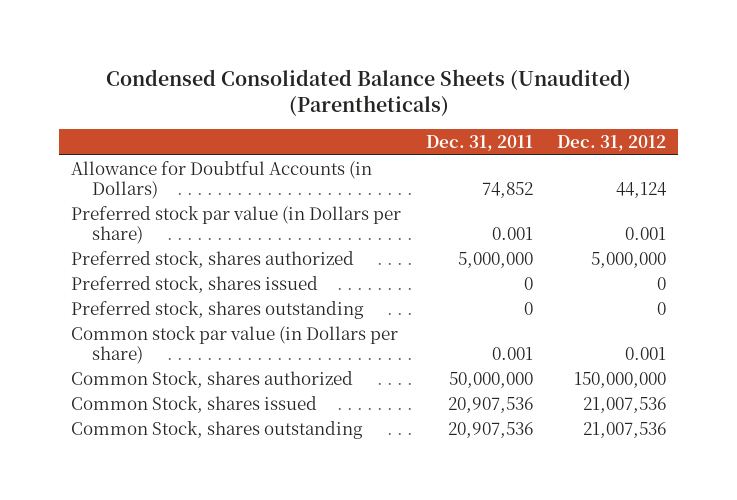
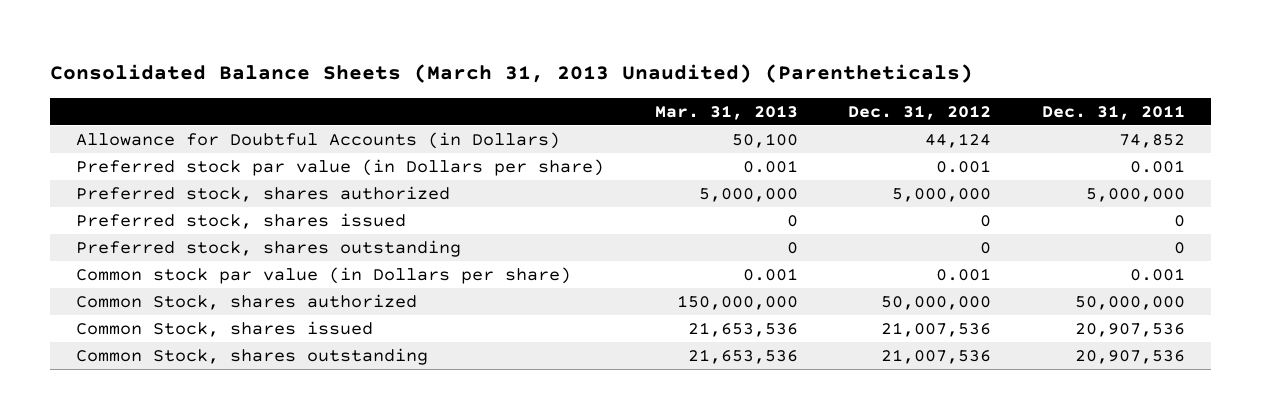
- Condensed Consolidated Balance Sheets (Unaudited) (Parentheticals)
+ Consolidated Balance Sheets (March 31, 2013 Unaudited) (Parentheticals)
- | Dec. 31, 2011 | Dec. 31, 2012
+ | Mar. 31, 2013 | Dec. 31, 2012 | Dec. 31, 2011
- Common Stock, shares authorized | 50,000,000 | 150,000,000
+ Common Stock, shares authorized | 150,000,000 | 50,000,000 | 50,000,000

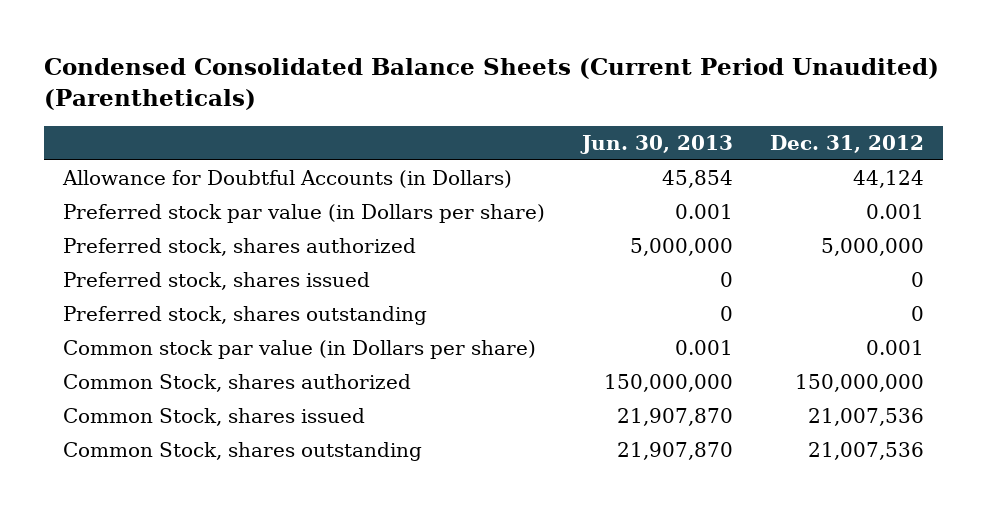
- Consolidated Balance Sheets (March 31, 2013 Unaudited) (Parentheticals)
+ Condensed Consolidated Balance Sheets (Current Period Unaudited) (Parentheticals)
- | Mar. 31, 2013 | Dec. 31, 2012 | Dec. 31, 2011
+ | Jun. 30, 2013 | Dec. 31, 2012
- Common Stock, shares authorized | 150,000,000 | 50,000,000 | 50,000,000
+ Common Stock, shares authorized | 150,000,000 | 150,000,000

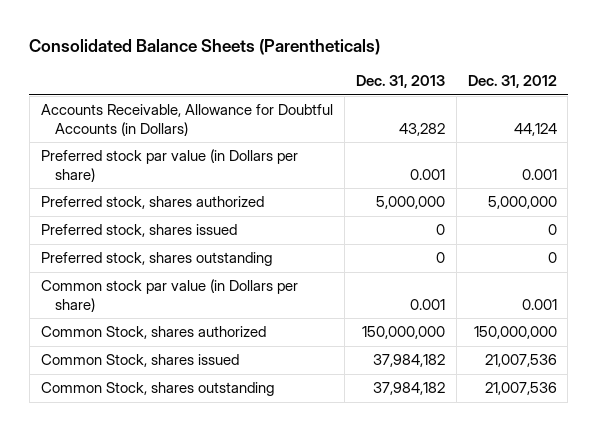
- Condensed Consolidated Balance Sheets (Current Period Unaudited) (Parentheticals)
+ Consolidated Balance Sheets (Parentheticals)
- | Jun. 30, 2013 | Dec. 31, 2012
+ | Dec. 31, 2013 | Dec. 31, 2012
- Allowance for Doubtful Accounts (in Dollars) | 45,854 | 44,124
+ Accounts Receivable, Allowance for Doubtful Accounts (in Dollars) | 43,282 | 44,124

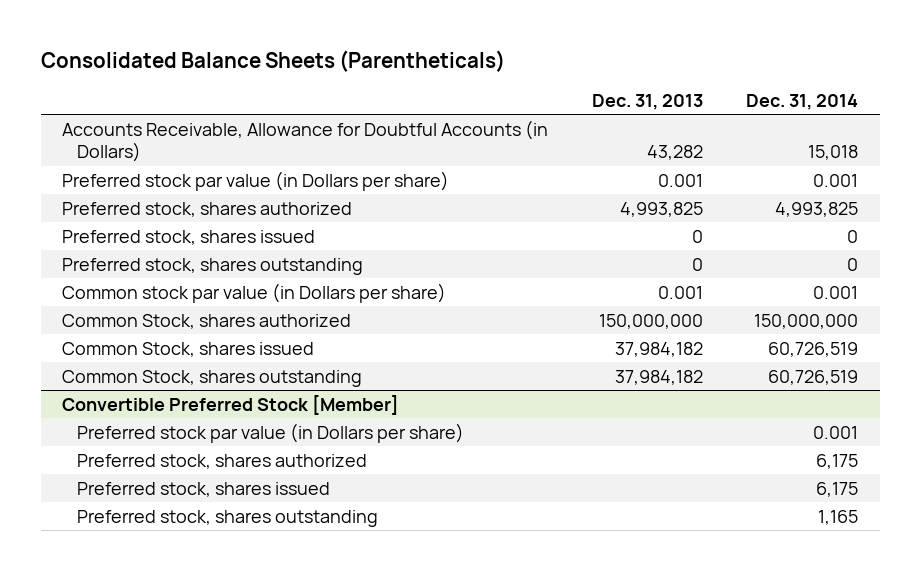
- | Dec. 31, 2013 | Dec. 31, 2012
+ | Dec. 31, 2013 | Dec. 31, 2014
- Preferred stock, shares authorized | 5,000,000 | 5,000,000
+ Preferred stock, shares authorized | 4,993,825 | 4,993,825
+ Convertible Preferred Stock [Member]
+ Preferred stock par value (in Dollars per share) | | 0.001
+ Preferred stock, shares authorized | | 6,175
+ Preferred stock, shares issued | | 6,175
+ Preferred stock, shares outstanding | | 1,165

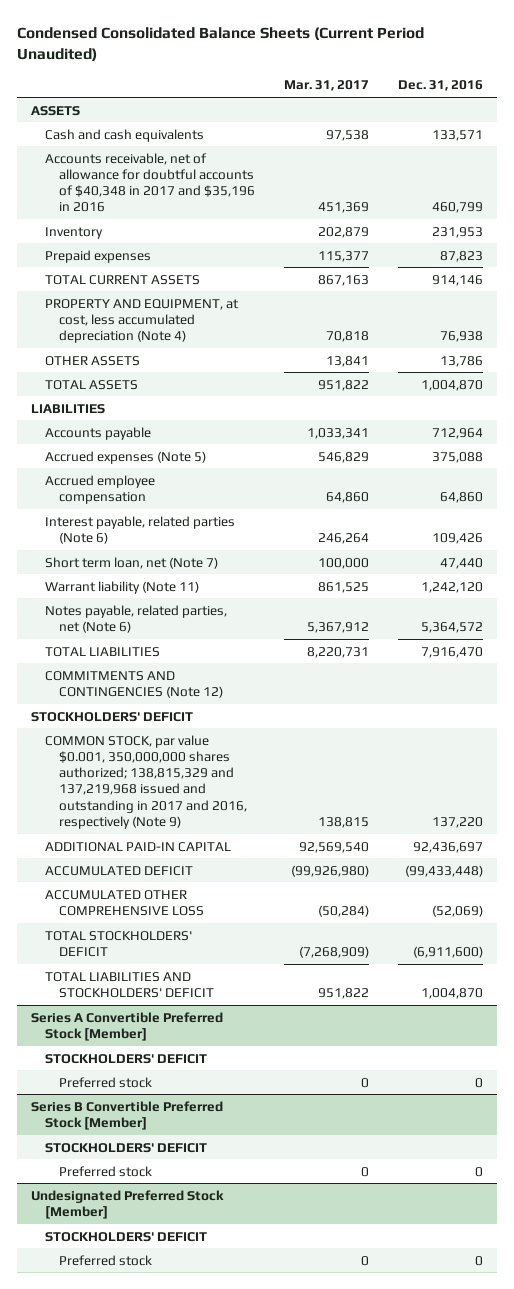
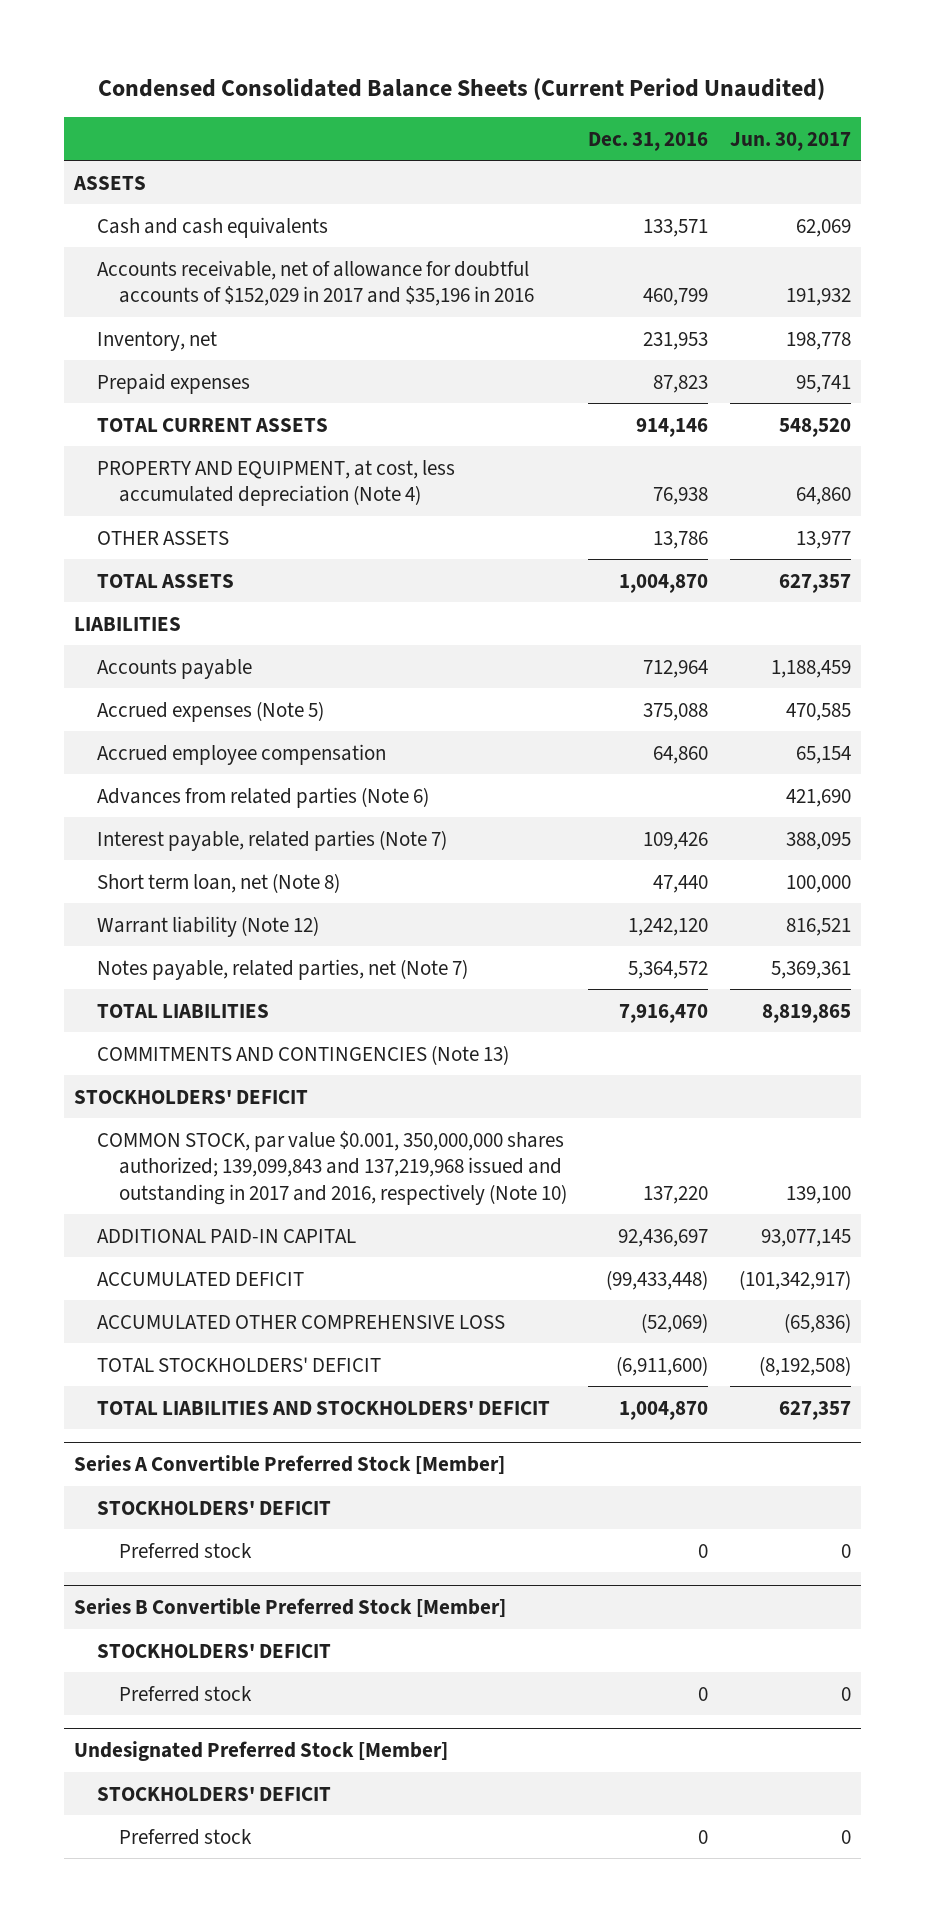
- | Mar. 31, 2017 | Dec. 31, 2016
+ | Dec. 31, 2016 | Jun. 30, 2017
- Accounts receivable, net of allowance for doubtful accounts of $40,348 in 2017 and $35,196 in 2016 | 451,369 | 460,799
- Inventory | 202,879 | 231,953
+ Accounts receivable, net of allowance for doubtful accounts of $152,029 in 2017 and $35,196 in 2016 | 460,799 | 191,932
+ Inventory, net | 231,953 | 198,778
- Interest payable, related parties (Note 6) | 246,264 | 109,426
- Short term loan, net (Note 7) | 100,000 | 47,440
- Warrant liability (Note 11) | 861,525 | 1,242,120
- Notes payable, related parties, net (Note 6) | 5,367,912 | 5,364,572
+ Advances from related parties (Note 6) | | 421,690
+ Interest payable, related parties (Note 7) | 109,426 | 388,095
+ Short term loan, net (Note 8) | 47,440 | 100,000
+ Warrant liability (Note 12) | 1,242,120 | 816,521
+ Notes payable, related parties, net (Note 7) | 5,364,572 | 5,369,361
- COMMITMENTS AND CONTINGENCIES (Note 12)
+ COMMITMENTS AND CONTINGENCIES (Note 13)
- COMMON STOCK, par value $0.001, 350,000,000 shares authorized; 138,815,329 and 137,219,968 issued and outstanding in 2017 and 2016, respectively (Note 9) | 138,815 | 137,220
+ COMMON STOCK, par value $0.001, 350,000,000 shares authorized; 139,099,843 and 137,219,968 issued and outstanding in 2017 and 2016, respectively (Note 10) | 137,220 | 139,100

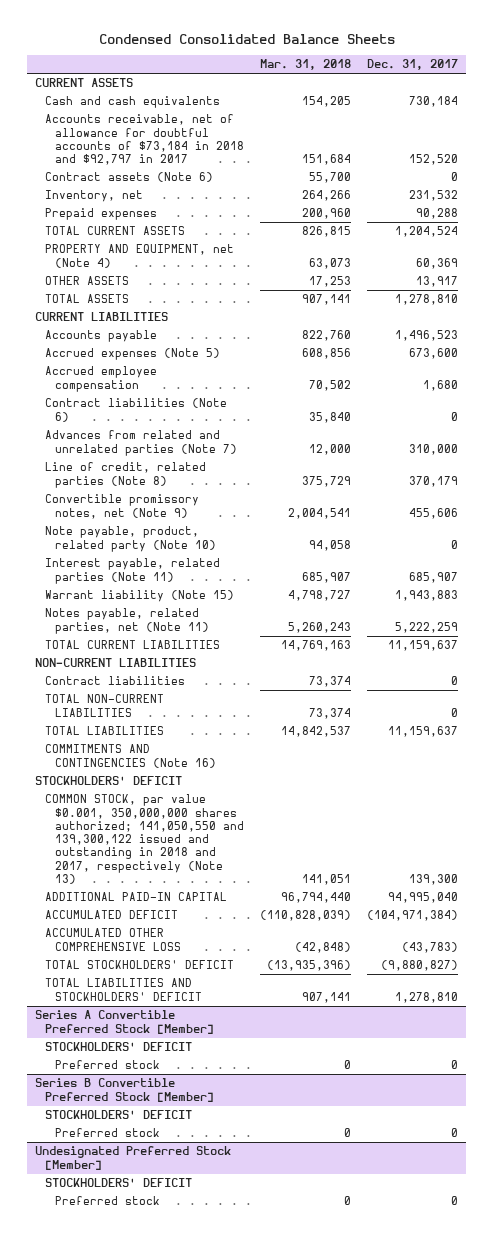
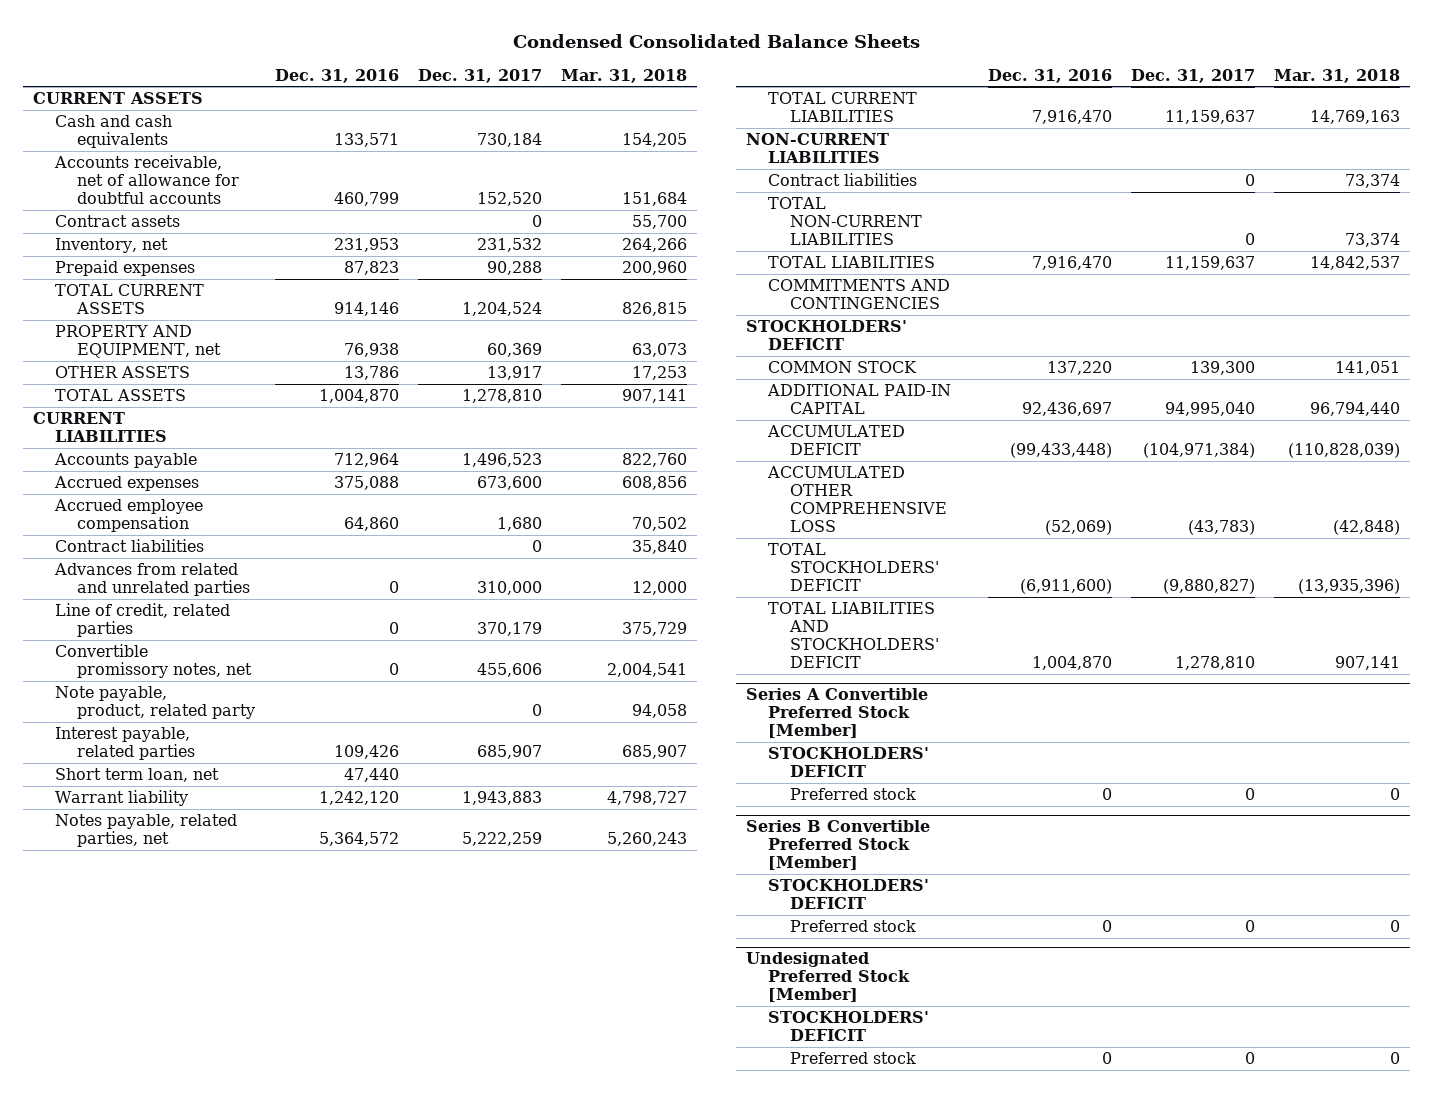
- | Mar. 31, 2018 | Dec. 31, 2017
+ | Dec. 31, 2016 | Dec. 31, 2017 | Mar. 31, 2018
- Accounts receivable, net of allowance for doubtful accounts of $73,184 in 2018 and $92,797 in 2017 | 151,684 | 152,520
- Contract assets (Note 6) | 55,700 | 0
+ Accounts receivable, net of allowance for doubtful accounts | 460,799 | 152,520 | 151,684
+ Contract assets | | 0 | 55,700
- PROPERTY AND EQUIPMENT, net (Note 4) | 63,073 | 60,369
+ PROPERTY AND EQUIPMENT, net | 76,938 | 60,369 | 63,073
- Accrued expenses (Note 5) | 608,856 | 673,600
+ Accrued expenses | 375,088 | 673,600 | 608,856
- Contract liabilities (Note 6) | 35,840 | 0
- Advances from related and unrelated parties (Note 7) | 12,000 | 310,000
- Line of credit, related parties (Note 8) | 375,729 | 370,179
- Convertible promissory notes, net (Note 9) | 2,004,541 | 455,606
- Note payable, product, related party (Note 10) | 94,058 | 0
- Interest payable, related parties (Note 11) | 685,907 | 685,907
- Warrant liability (Note 15) | 4,798,727 | 1,943,883
- Notes payable, related parties, net (Note 11) | 5,260,243 | 5,222,259
+ Contract liabilities | | 0 | 35,840
+ Advances from related and unrelated parties | 0 | 310,000 | 12,000
+ Line of credit, related parties | 0 | 370,179 | 375,729
+ Convertible promissory notes, net | 0 | 455,606 | 2,004,541
+ Note payable, product, related party | | 0 | 94,058
+ Interest payable, related parties | 109,426 | 685,907 | 685,907
+ Short term loan, net | 47,440 | |
+ Warrant liability | 1,242,120 | 1,943,883 | 4,798,727
+ Notes payable, related parties, net | 5,364,572 | 5,222,259 | 5,260,243
- COMMITMENTS AND CONTINGENCIES (Note 16)
+ COMMITMENTS AND CONTINGENCIES
- COMMON STOCK, par value $0.001, 350,000,000 shares authorized; 141,050,550 and 139,300,122 issued and outstanding in 2018 and 2017, respectively (Note 13) | 141,051 | 139,300
+ COMMON STOCK | 137,220 | 139,300 | 141,051

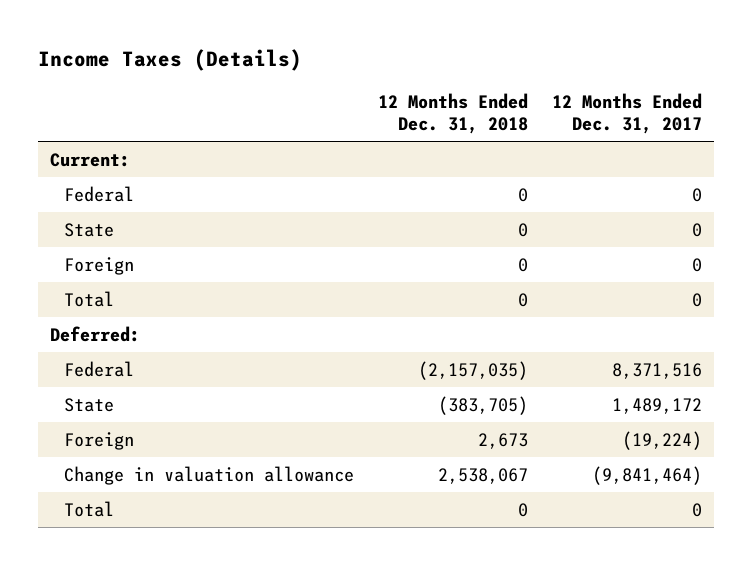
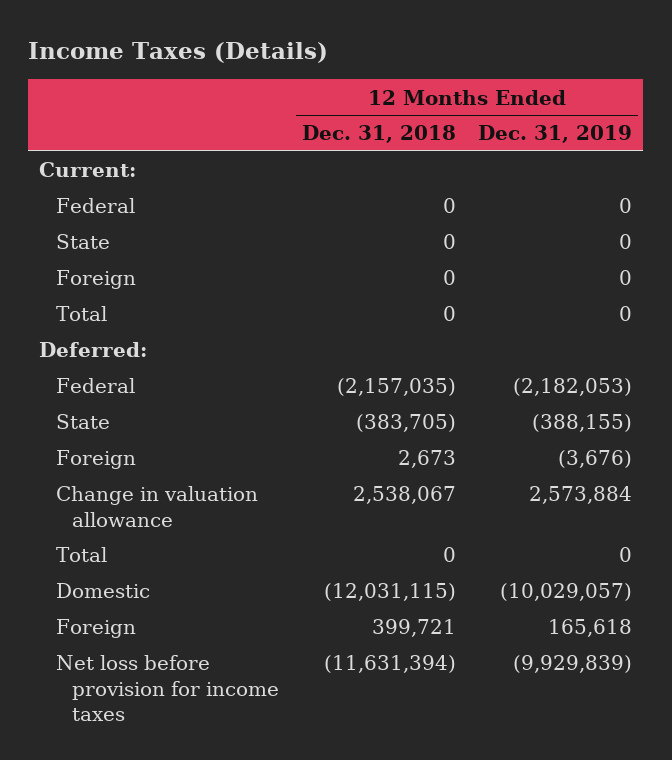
- | 12 Months Ended Dec. 31, 2018 | 12 Months Ended Dec. 31, 2017
+ | 12 Months Ended Dec. 31, 2018 | 12 Months Ended Dec. 31, 2019
+ Domestic | (12,031,115) | (10,029,057)
+ Foreign | 399,721 | 165,618
+ Net loss before provision for income taxes | (11,631,394) | (9,929,839)

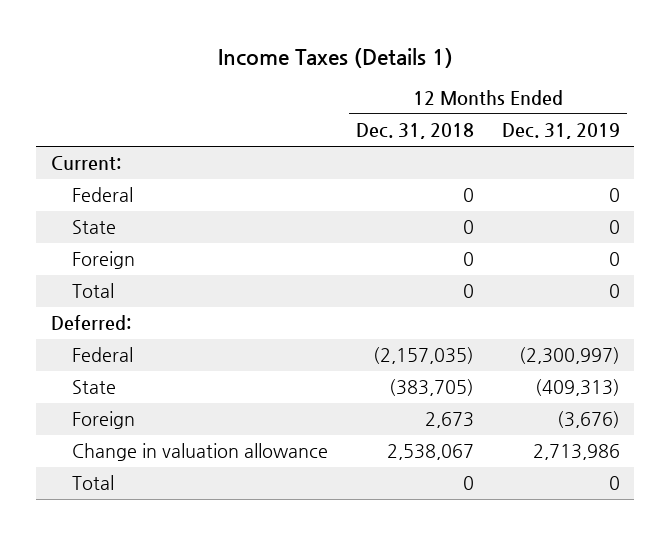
- Income Taxes (Details)
+ Income Taxes (Details 1)
- Federal | (2,157,035) | (2,182,053)
- State | (383,705) | (388,155)
+ Federal | (2,157,035) | (2,300,997)
+ State | (383,705) | (409,313)
- Change in valuation allowance | 2,538,067 | 2,573,884
+ Change in valuation allowance | 2,538,067 | 2,713,986
- Domestic | (12,031,115) | (10,029,057)
- Foreign | 399,721 | 165,618
- Net loss before provision for income taxes | (11,631,394) | (9,929,839)

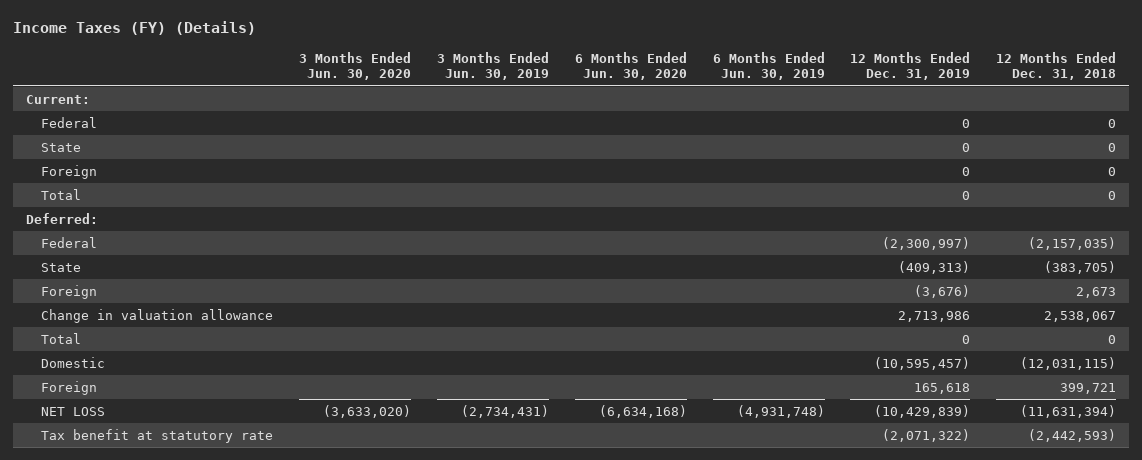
- Income Taxes (Details 1)
+ Income Taxes (FY) (Details)
- | 12 Months Ended Dec. 31, 2018 | 12 Months Ended Dec. 31, 2019
+ | 3 Months Ended Jun. 30, 2020 | 3 Months Ended Jun. 30, 2019 | 6 Months Ended Jun. 30, 2020 | 6 Months Ended Jun. 30, 2019 | 12 Months Ended Dec. 31, 2019 | 12 Months Ended Dec. 31, 2018
+ Domestic | | | | | (10,595,457) | (12,031,115)
+ Foreign | | | | | 165,618 | 399,721
+ NET LOSS | (3,633,020) | (2,734,431) | (6,634,168) | (4,931,748) | (10,429,839) | (11,631,394)
+ Tax benefit at statutory rate | | | | | (2,071,322) | (2,442,593)

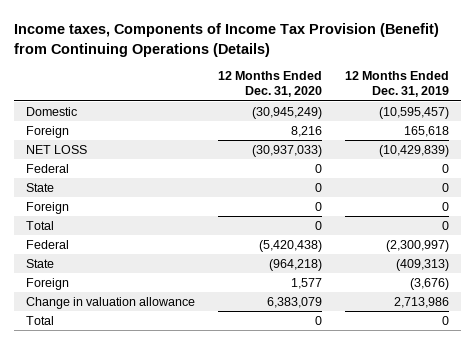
- Income Taxes (FY) (Details)
+ Income taxes, Components of Income Tax Provision (Benefit) from Continuing Operations (Details)
- | 3 Months Ended Jun. 30, 2020 | 3 Months Ended Jun. 30, 2019 | 6 Months Ended Jun. 30, 2020 | 6 Months Ended Jun. 30, 2019 | 12 Months Ended Dec. 31, 2019 | 12 Months Ended Dec. 31, 2018
+ | 12 Months Ended Dec. 31, 2020 | 12 Months Ended Dec. 31, 2019
- Current:
moved up: Domestic | (30,945,249) | (10,595,457)
moved up: Foreign | 8,216 | 165,618
moved up: NET LOSS | (30,937,033) | (10,429,839)
- Deferred:
- Tax benefit at statutory rate | | | | | (2,071,322) | (2,442,593)

